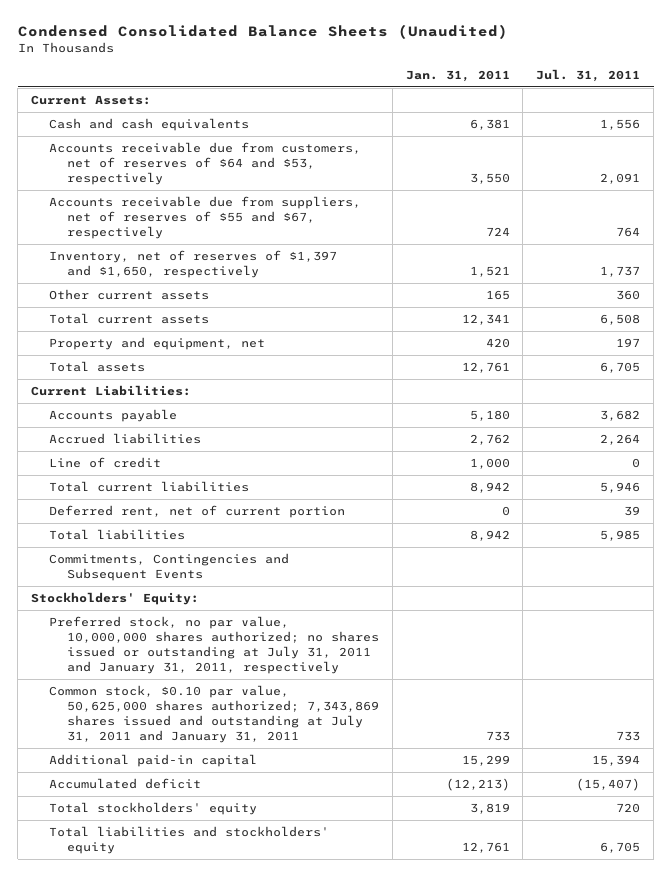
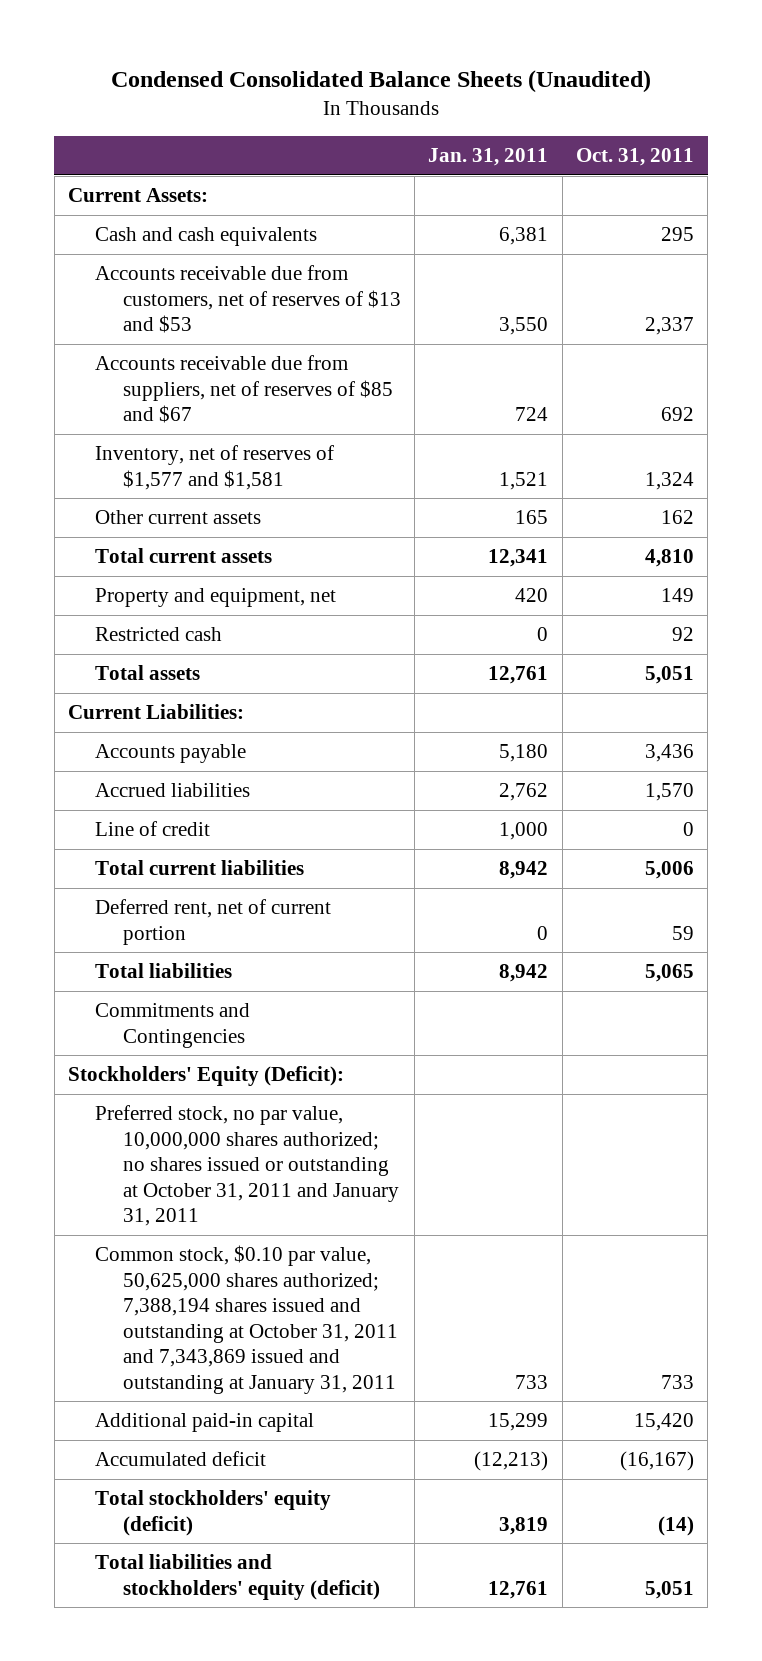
- | Jan. 31, 2011 | Jul. 31, 2011
+ | Jan. 31, 2011 | Oct. 31, 2011
- Accounts receivable due from customers, net of reserves of $64 and $53, respectively | 3,550 | 2,091
- Accounts receivable due from suppliers, net of reserves of $55 and $67, respectively | 724 | 764
- Inventory, net of reserves of $1,397 and $1,650, respectively | 1,521 | 1,737
+ Accounts receivable due from customers, net of reserves of $13 and $53 | 3,550 | 2,337
+ Accounts receivable due from suppliers, net of reserves of $85 and $67 | 724 | 692
+ Inventory, net of reserves of $1,577 and $1,581 | 1,521 | 1,324
+ Restricted cash | 0 | 92
- Commitments, Contingencies and Subsequent Events
- Stockholders' Equity:
- Preferred stock, no par value, 10,000,000 shares authorized; no shares issued or outstanding at July 31, 2011 and January 31, 2011, respectively
- Common stock, $0.10 par value, 50,625,000 shares authorized; 7,343,869 shares issued and outstanding at July 31, 2011 and January 31, 2011 | 733 | 733
+ Commitments and Contingencies
+ Stockholders' Equity (Deficit):
+ Preferred stock, no par value, 10,000,000 shares authorized; no shares issued or outstanding at October 31, 2011 and January 31, 2011
+ Common stock, $0.10 par value, 50,625,000 shares authorized; 7,388,194 shares issued and outstanding at October 31, 2011 and 7,343,869 issued and outstanding at January 31, 2011 | 733 | 733
- Total stockholders' equity | 3,819 | 720
- Total liabilities and stockholders' equity | 12,761 | 6,705
+ Total stockholders' equity (deficit) | 3,819 | (14)
+ Total liabilities and stockholders' equity (deficit) | 12,761 | 5,051

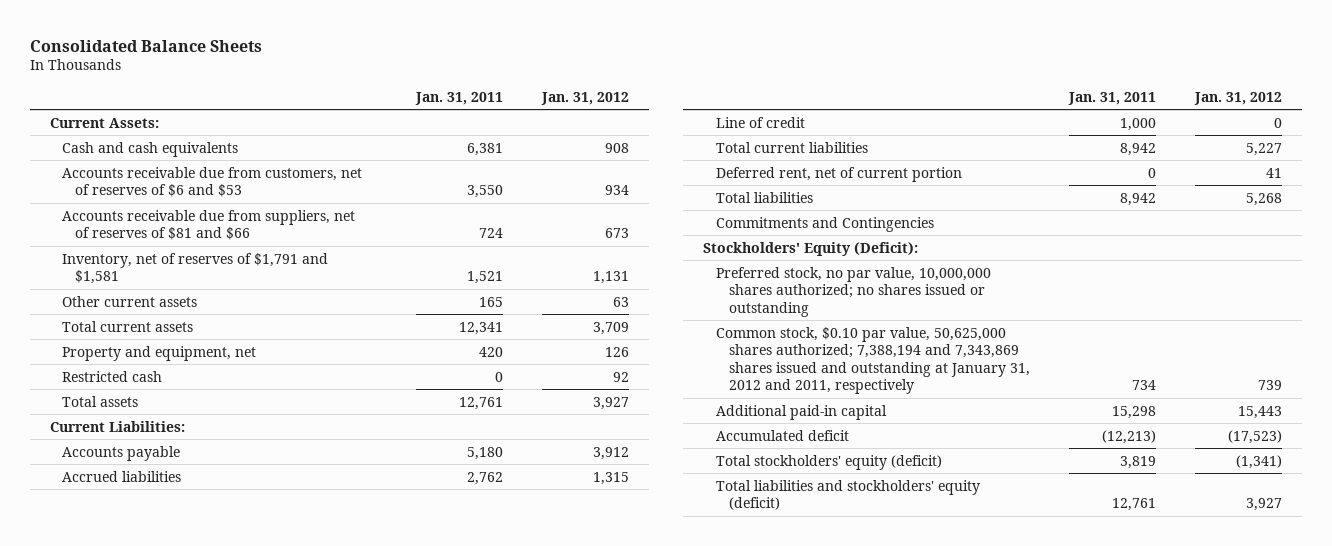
- Condensed Consolidated Balance Sheets (Unaudited)
+ Consolidated Balance Sheets
- | Jan. 31, 2011 | Oct. 31, 2011
+ | Jan. 31, 2011 | Jan. 31, 2012
- Accounts receivable due from customers, net of reserves of $13 and $53 | 3,550 | 2,337
- Accounts receivable due from suppliers, net of reserves of $85 and $67 | 724 | 692
- Inventory, net of reserves of $1,577 and $1,581 | 1,521 | 1,324
+ Accounts receivable due from customers, net of reserves of $6 and $53 | 3,550 | 934
+ Accounts receivable due from suppliers, net of reserves of $81 and $66 | 724 | 673
+ Inventory, net of reserves of $1,791 and $1,581 | 1,521 | 1,131
- Preferred stock, no par value, 10,000,000 shares authorized; no shares issued or outstanding at October 31, 2011 and January 31, 2011
- Common stock, $0.10 par value, 50,625,000 shares authorized; 7,388,194 shares issued and outstanding at October 31, 2011 and 7,343,869 issued and outstanding at January 31, 2011 | 733 | 733
- Additional paid-in capital | 15,299 | 15,420
+ Preferred stock, no par value, 10,000,000 shares authorized; no shares issued or outstanding
+ Common stock, $0.10 par value, 50,625,000 shares authorized; 7,388,194 and 7,343,869 shares issued and outstanding at January 31, 2012 and 2011, respectively | 734 | 739
+ Additional paid-in capital | 15,298 | 15,443

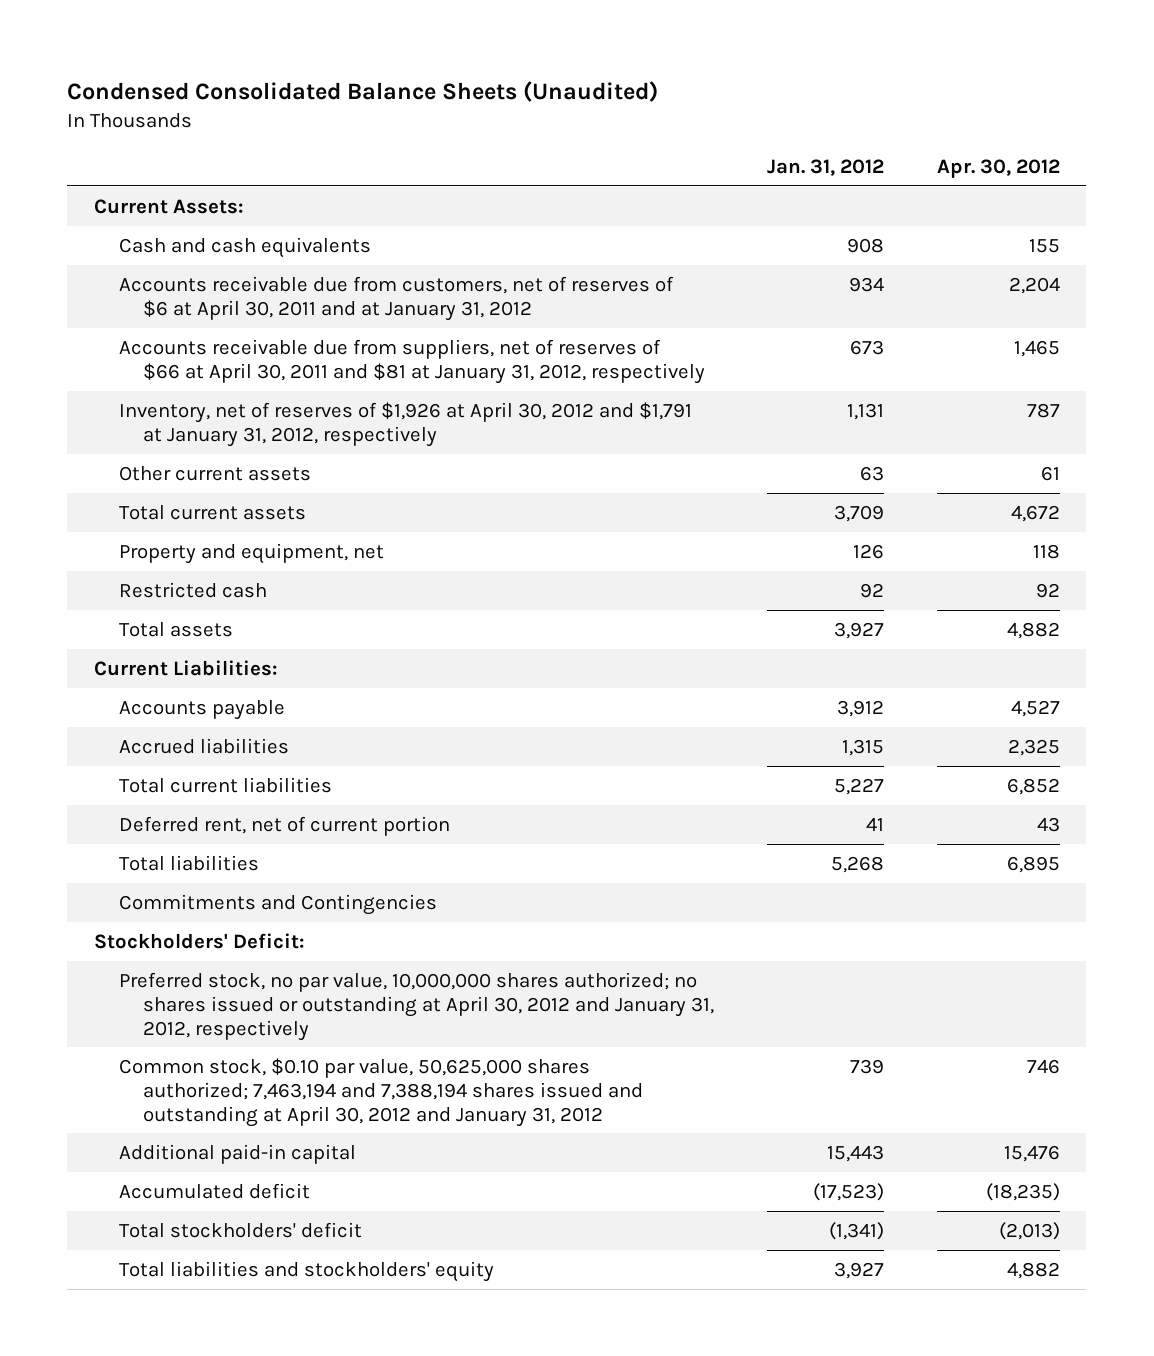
- Consolidated Balance Sheets
+ Condensed Consolidated Balance Sheets (Unaudited)
- | Jan. 31, 2011 | Jan. 31, 2012
+ | Jan. 31, 2012 | Apr. 30, 2012
- Accounts receivable due from customers, net of reserves of $6 and $53 | 3,550 | 934
- Accounts receivable due from suppliers, net of reserves of $81 and $66 | 724 | 673
- Inventory, net of reserves of $1,791 and $1,581 | 1,521 | 1,131
+ Accounts receivable due from customers, net of reserves of $6 at April 30, 2011 and at January 31, 2012 | 934 | 2,204
+ Accounts receivable due from suppliers, net of reserves of $66 at April 30, 2011 and $81 at January 31, 2012, respectively | 673 | 1,465
+ Inventory, net of reserves of $1,926 at April 30, 2012 and $1,791 at January 31, 2012, respectively | 1,131 | 787
- Line of credit | 1,000 | 0
- Stockholders' Equity (Deficit):
- Preferred stock, no par value, 10,000,000 shares authorized; no shares issued or outstanding
- Common stock, $0.10 par value, 50,625,000 shares authorized; 7,388,194 and 7,343,869 shares issued and outstanding at January 31, 2012 and 2011, respectively | 734 | 739
+ Stockholders' Deficit:
+ Preferred stock, no par value, 10,000,000 shares authorized; no shares issued or outstanding at April 30, 2012 and January 31, 2012, respectively
+ Common stock, $0.10 par value, 50,625,000 shares authorized; 7,463,194 and 7,388,194 shares issued and outstanding at April 30, 2012 and January 31, 2012 | 739 | 746
- Total stockholders' equity (deficit) | 3,819 | (1,341)
- Total liabilities and stockholders' equity (deficit) | 12,761 | 3,927
+ Total stockholders' deficit | (1,341) | (2,013)
+ Total liabilities and stockholders' equity | 3,927 | 4,882

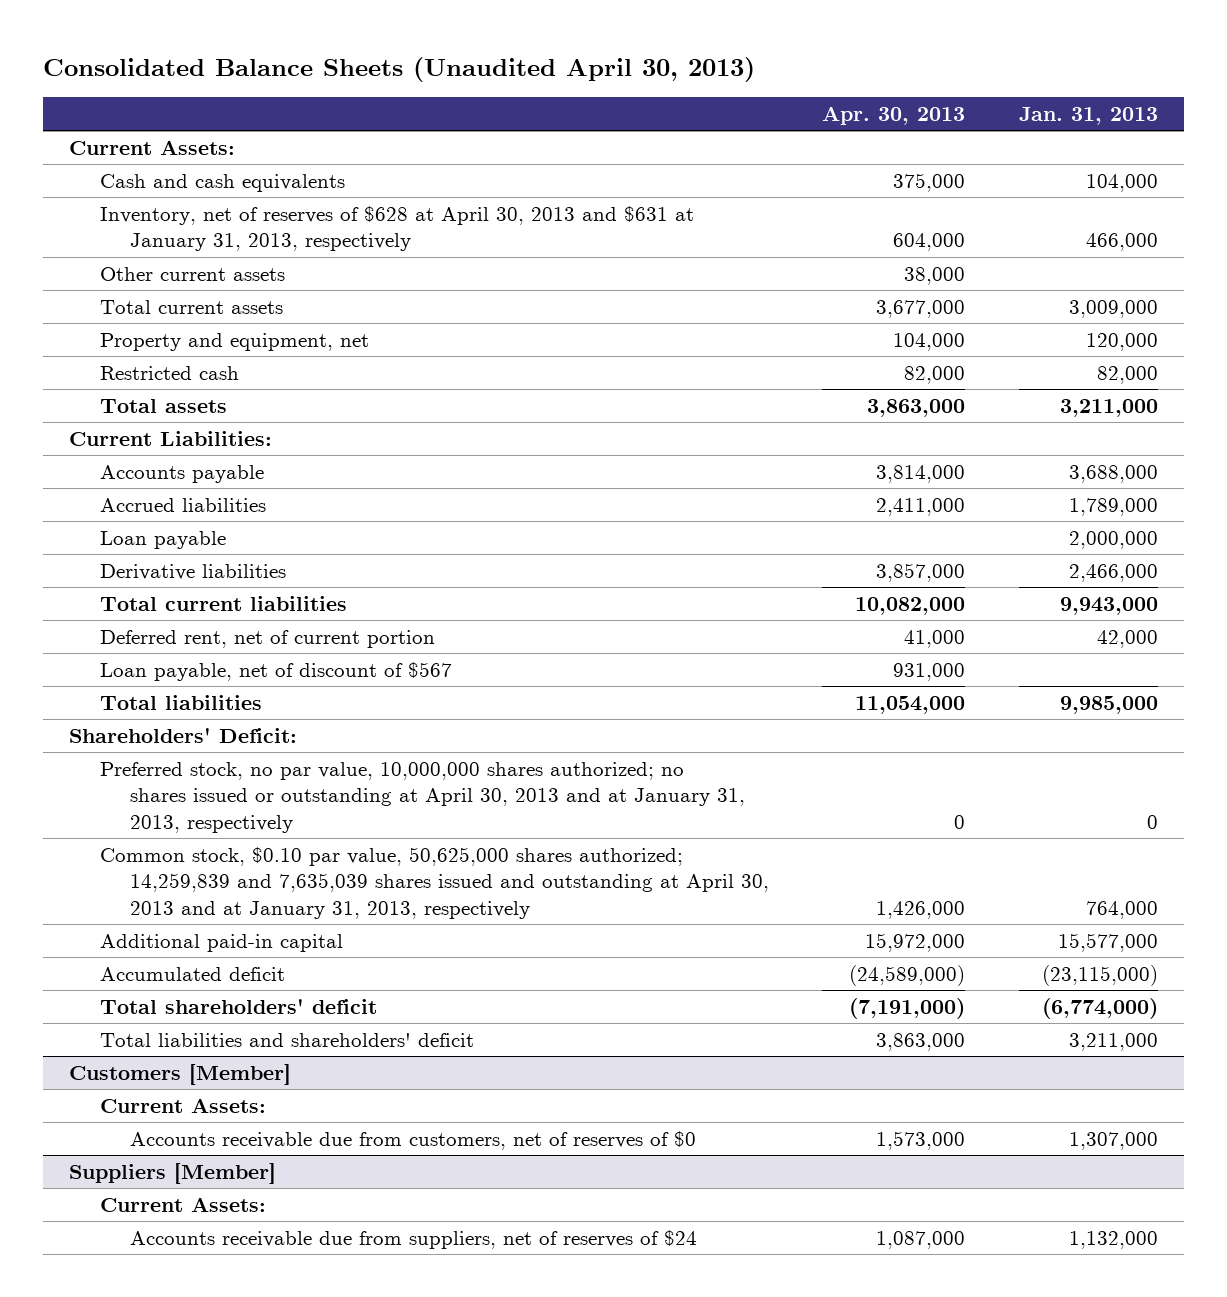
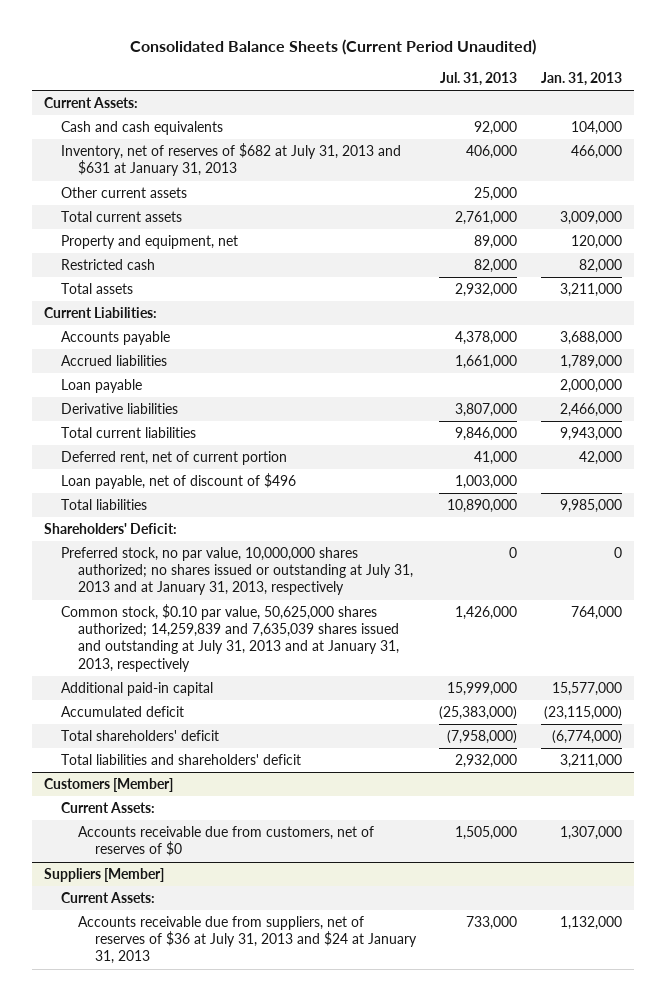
- Consolidated Balance Sheets (Unaudited April 30, 2013)
+ Consolidated Balance Sheets (Current Period Unaudited)
- | Apr. 30, 2013 | Jan. 31, 2013
+ | Jul. 31, 2013 | Jan. 31, 2013
- Inventory, net of reserves of $628 at April 30, 2013 and $631 at January 31, 2013, respectively | 604,000 | 466,000
+ Inventory, net of reserves of $682 at July 31, 2013 and $631 at January 31, 2013 | 406,000 | 466,000
- Loan payable, net of discount of $567 | 931,000 |
+ Loan payable, net of discount of $496 | 1,003,000 |
- Preferred stock, no par value, 10,000,000 shares authorized; no shares issued or outstanding at April 30, 2013 and at January 31, 2013, respectively | 0 | 0
- Common stock, $0.10 par value, 50,625,000 shares authorized; 14,259,839 and 7,635,039 shares issued and outstanding at April 30, 2013 and at January 31, 2013, respectively | 1,426,000 | 764,000
+ Preferred stock, no par value, 10,000,000 shares authorized; no shares issued or outstanding at July 31, 2013 and at January 31, 2013, respectively | 0 | 0
+ Common stock, $0.10 par value, 50,625,000 shares authorized; 14,259,839 and 7,635,039 shares issued and outstanding at July 31, 2013 and at January 31, 2013, respectively | 1,426,000 | 764,000
@ Suppliers [Member]
- Accounts receivable due from suppliers, net of reserves of $24 | 1,087,000 | 1,132,000
+ Accounts receivable due from suppliers, net of reserves of $36 at July 31, 2013 and $24 at January 31, 2013 | 733,000 | 1,132,000

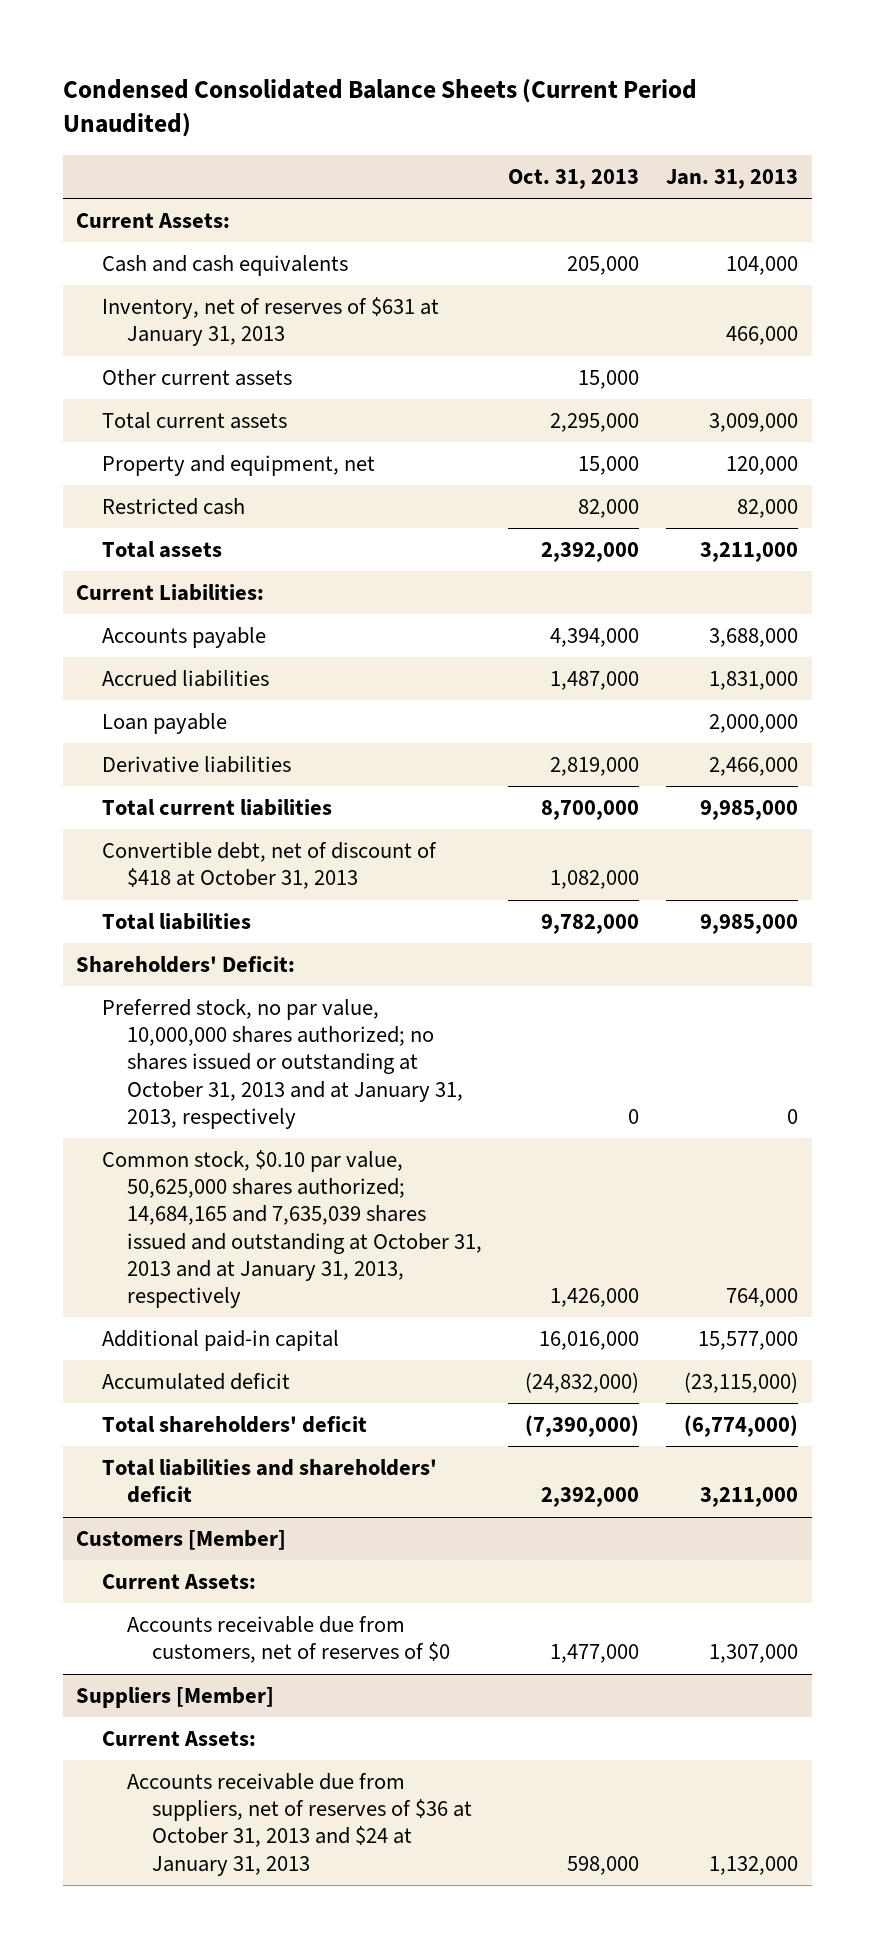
- Consolidated Balance Sheets (Current Period Unaudited)
+ Condensed Consolidated Balance Sheets (Current Period Unaudited)
- | Jul. 31, 2013 | Jan. 31, 2013
+ | Oct. 31, 2013 | Jan. 31, 2013
- Inventory, net of reserves of $682 at July 31, 2013 and $631 at January 31, 2013 | 406,000 | 466,000
+ Inventory, net of reserves of $631 at January 31, 2013 | | 466,000
- Accrued liabilities | 1,661,000 | 1,789,000
+ Accrued liabilities | 1,487,000 | 1,831,000
- Total current liabilities | 9,846,000 | 9,943,000
- Deferred rent, net of current portion | 41,000 | 42,000
- Loan payable, net of discount of $496 | 1,003,000 |
+ Total current liabilities | 8,700,000 | 9,985,000
+ Convertible debt, net of discount of $418 at October 31, 2013 | 1,082,000 |
- Preferred stock, no par value, 10,000,000 shares authorized; no shares issued or outstanding at July 31, 2013 and at January 31, 2013, respectively | 0 | 0
- Common stock, $0.10 par value, 50,625,000 shares authorized; 14,259,839 and 7,635,039 shares issued and outstanding at July 31, 2013 and at January 31, 2013, respectively | 1,426,000 | 764,000
+ Preferred stock, no par value, 10,000,000 shares authorized; no shares issued or outstanding at October 31, 2013 and at January 31, 2013, respectively | 0 | 0
+ Common stock, $0.10 par value, 50,625,000 shares authorized; 14,684,165 and 7,635,039 shares issued and outstanding at October 31, 2013 and at January 31, 2013, respectively | 1,426,000 | 764,000
@ Suppliers [Member]
- Accounts receivable due from suppliers, net of reserves of $36 at July 31, 2013 and $24 at January 31, 2013 | 733,000 | 1,132,000
+ Accounts receivable due from suppliers, net of reserves of $36 at October 31, 2013 and $24 at January 31, 2013 | 598,000 | 1,132,000

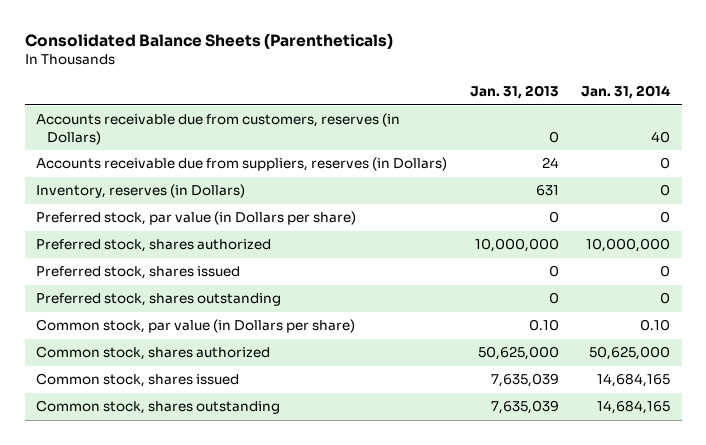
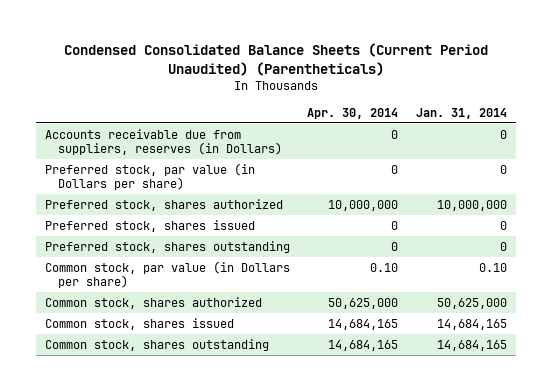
- Consolidated Balance Sheets (Parentheticals)
+ Condensed Consolidated Balance Sheets (Current Period Unaudited) (Parentheticals)
- | Jan. 31, 2013 | Jan. 31, 2014
+ | Apr. 30, 2014 | Jan. 31, 2014
- Accounts receivable due from customers, reserves (in Dollars) | 0 | 40
- Inventory, reserves (in Dollars) | 631 | 0

